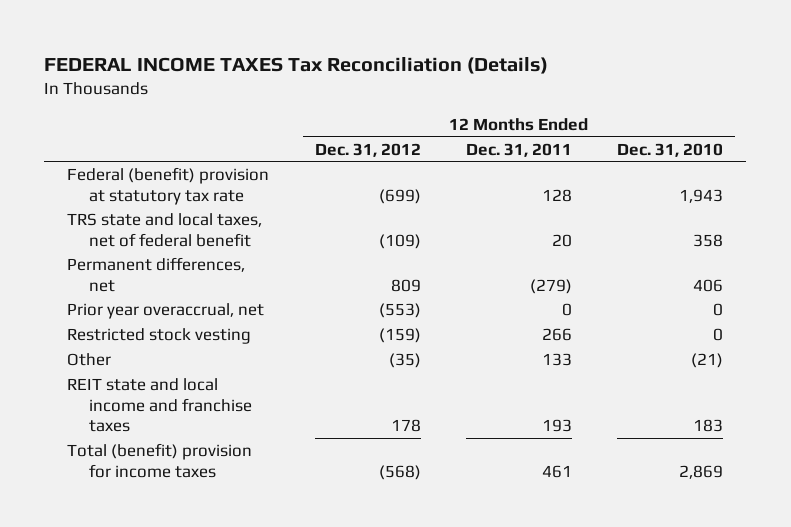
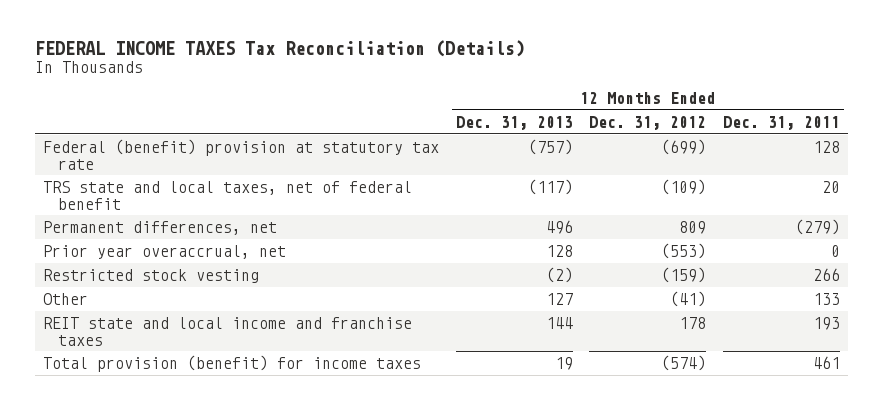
- | 12 Months Ended Dec. 31, 2012 | 12 Months Ended Dec. 31, 2011 | 12 Months Ended Dec. 31, 2010
+ | 12 Months Ended Dec. 31, 2013 | 12 Months Ended Dec. 31, 2012 | 12 Months Ended Dec. 31, 2011
- Other | (35) | 133 | (21)
+ Other | 127 | (41) | 133
- Total (benefit) provision for income taxes | (568) | 461 | 2,869
+ Total provision (benefit) for income taxes | 19 | (574) | 461

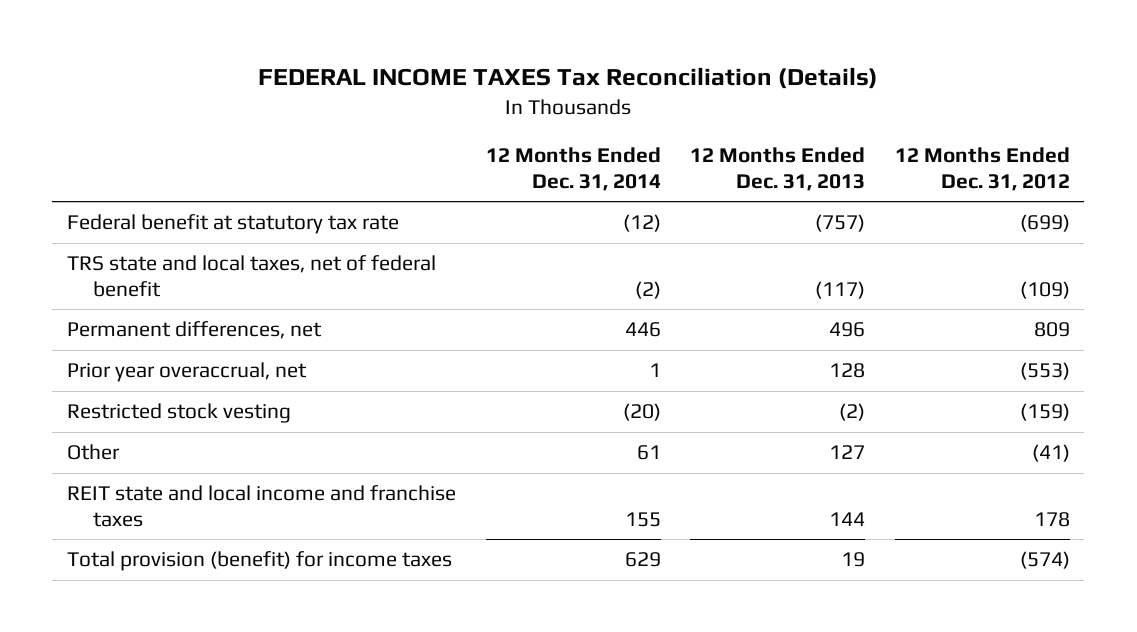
- | 12 Months Ended Dec. 31, 2013 | 12 Months Ended Dec. 31, 2012 | 12 Months Ended Dec. 31, 2011
+ | 12 Months Ended Dec. 31, 2014 | 12 Months Ended Dec. 31, 2013 | 12 Months Ended Dec. 31, 2012
- Federal (benefit) provision at statutory tax rate | (757) | (699) | 128
+ Federal benefit at statutory tax rate | (12) | (757) | (699)

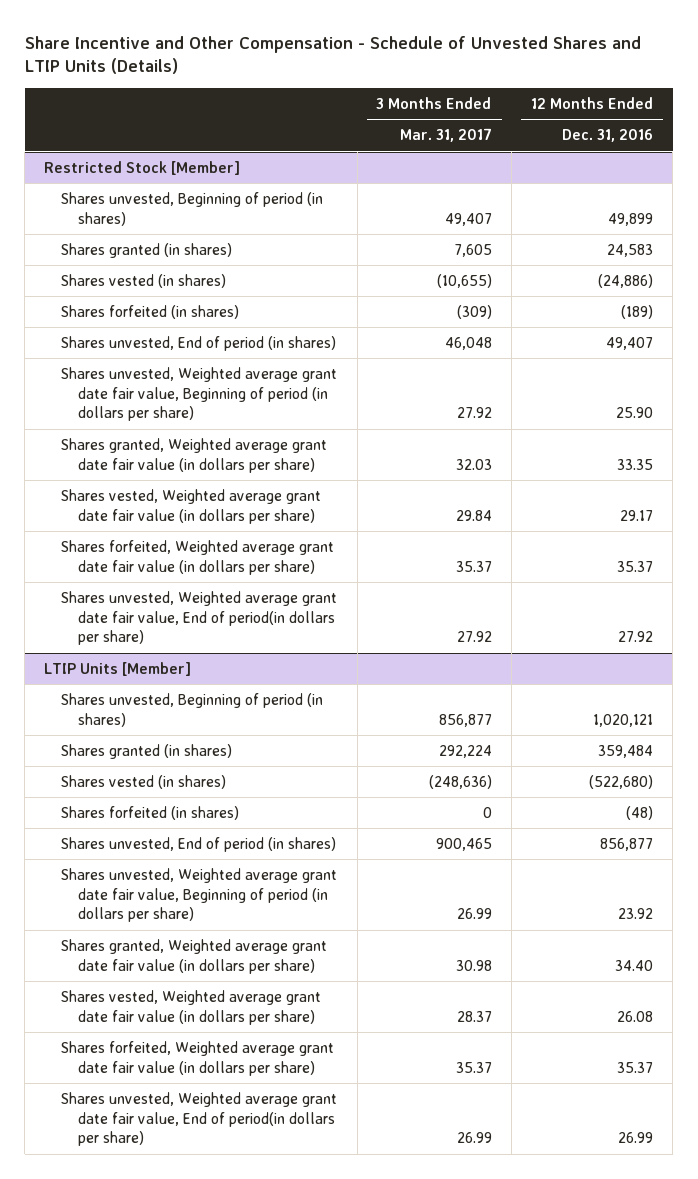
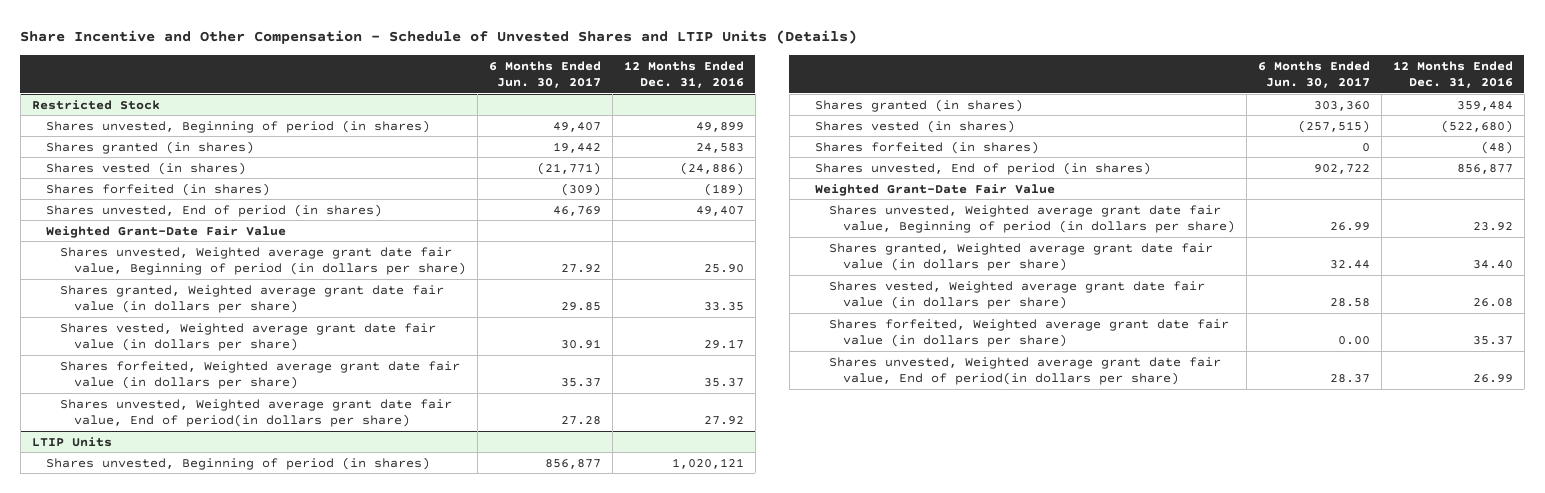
- | 3 Months Ended Mar. 31, 2017 | 12 Months Ended Dec. 31, 2016
+ | 6 Months Ended Jun. 30, 2017 | 12 Months Ended Dec. 31, 2016
- Restricted Stock [Member]
+ Restricted Stock
+ Weighted Grant-Date Fair Value
- LTIP Units [Member]
+ LTIP Units
+ Weighted Grant-Date Fair Value

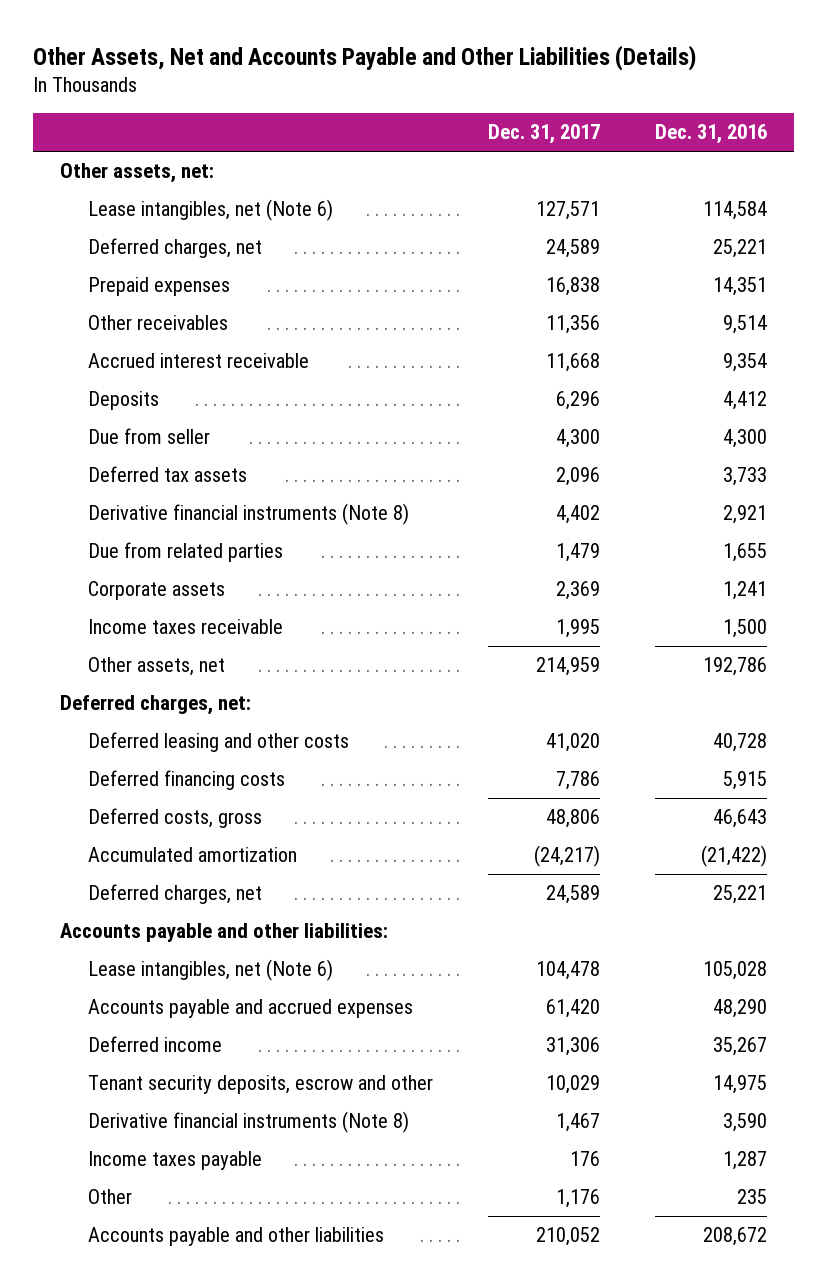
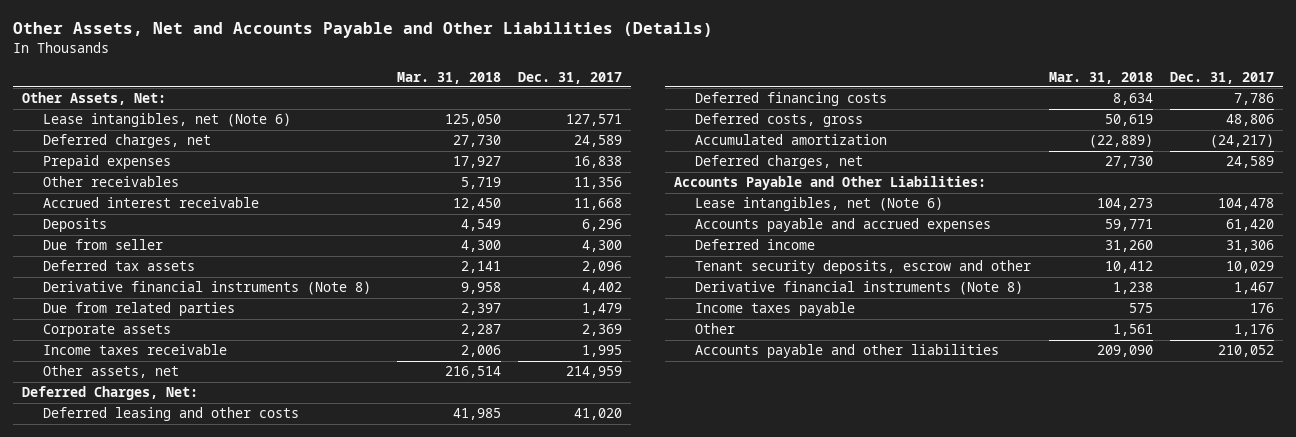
- | Dec. 31, 2017 | Dec. 31, 2016
+ | Mar. 31, 2018 | Dec. 31, 2017
- Other assets, net:
+ Other Assets, Net:
- Deferred charges, net:
+ Deferred Charges, Net:
- Accounts payable and other liabilities:
+ Accounts Payable and Other Liabilities:

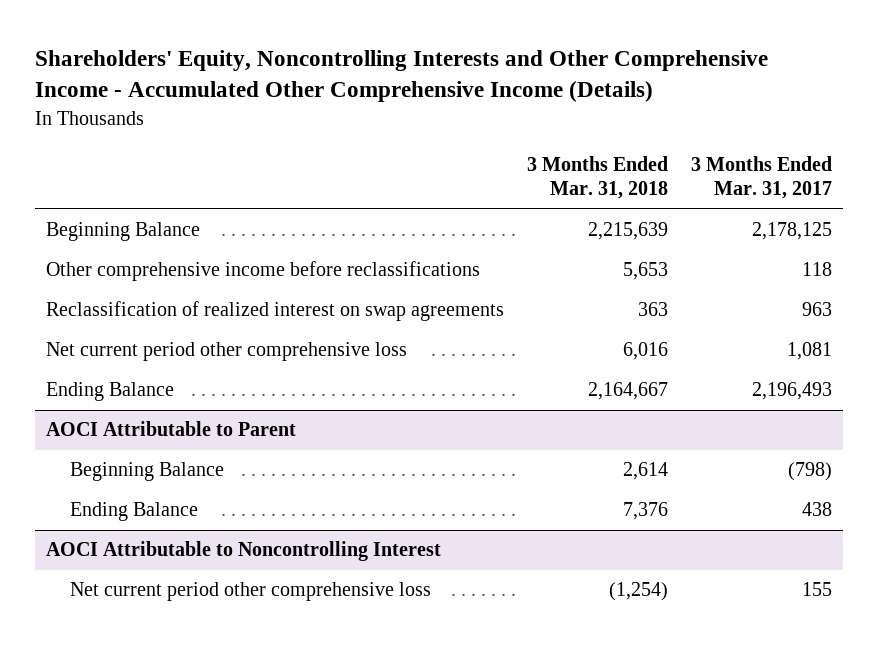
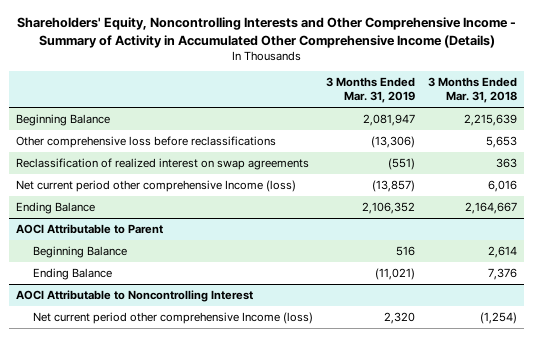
- Shareholders' Equity, Noncontrolling Interests and Other Comprehensive Income - Accumulated Other Comprehensive Income (Details)
+ Shareholders' Equity, Noncontrolling Interests and Other Comprehensive Income - Summary of Activity in Accumulated Other Comprehensive Income (Details)
- | 3 Months Ended Mar. 31, 2018 | 3 Months Ended Mar. 31, 2017
+ | 3 Months Ended Mar. 31, 2019 | 3 Months Ended Mar. 31, 2018
- Other comprehensive income before reclassifications | 5,653 | 118
+ Other comprehensive loss before reclassifications | (13,306) | 5,653
- Net current period other comprehensive loss | 6,016 | 1,081
+ Net current period other comprehensive Income (loss) | (13,857) | 6,016
@ AOCI Attributable to Noncontrolling Interest
- Net current period other comprehensive loss | (1,254) | 155
+ Net current period other comprehensive Income (loss) | 2,320 | (1,254)

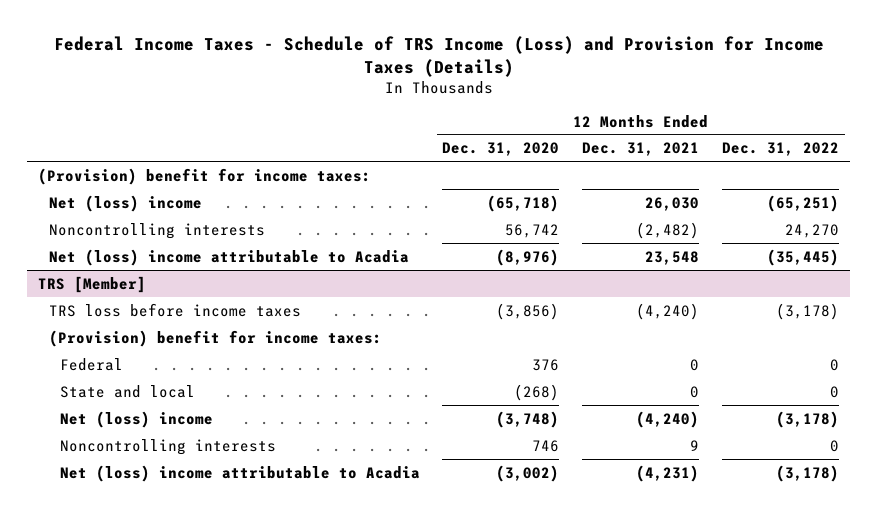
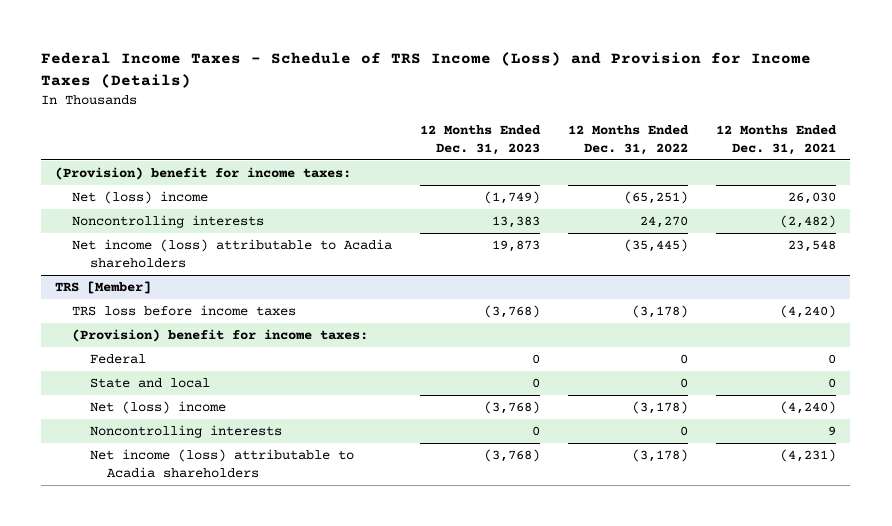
- | 12 Months Ended Dec. 31, 2020 | 12 Months Ended Dec. 31, 2021 | 12 Months Ended Dec. 31, 2022
+ | 12 Months Ended Dec. 31, 2023 | 12 Months Ended Dec. 31, 2022 | 12 Months Ended Dec. 31, 2021
- Net (loss) income attributable to Acadia | (8,976) | 23,548 | (35,445)
+ Net income (loss) attributable to Acadia shareholders | 19,873 | (35,445) | 23,548
@ TRS [Member]
- Net (loss) income attributable to Acadia | (3,002) | (4,231) | (3,178)
+ Net income (loss) attributable to Acadia shareholders | (3,768) | (3,178) | (4,231)

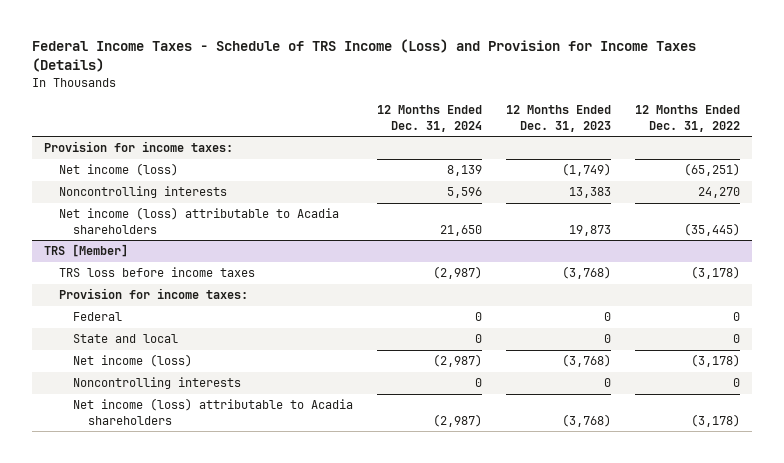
- | 12 Months Ended Dec. 31, 2023 | 12 Months Ended Dec. 31, 2022 | 12 Months Ended Dec. 31, 2021
+ | 12 Months Ended Dec. 31, 2024 | 12 Months Ended Dec. 31, 2023 | 12 Months Ended Dec. 31, 2022
- (Provision) benefit for income taxes:
- Net (loss) income | (1,749) | (65,251) | 26,030
+ Provision for income taxes:
+ Net income (loss) | 8,139 | (1,749) | (65,251)
@ TRS [Member]
- (Provision) benefit for income taxes:
+ Provision for income taxes:
- Net (loss) income | (3,768) | (3,178) | (4,240)
+ Net income (loss) | (2,987) | (3,768) | (3,178)

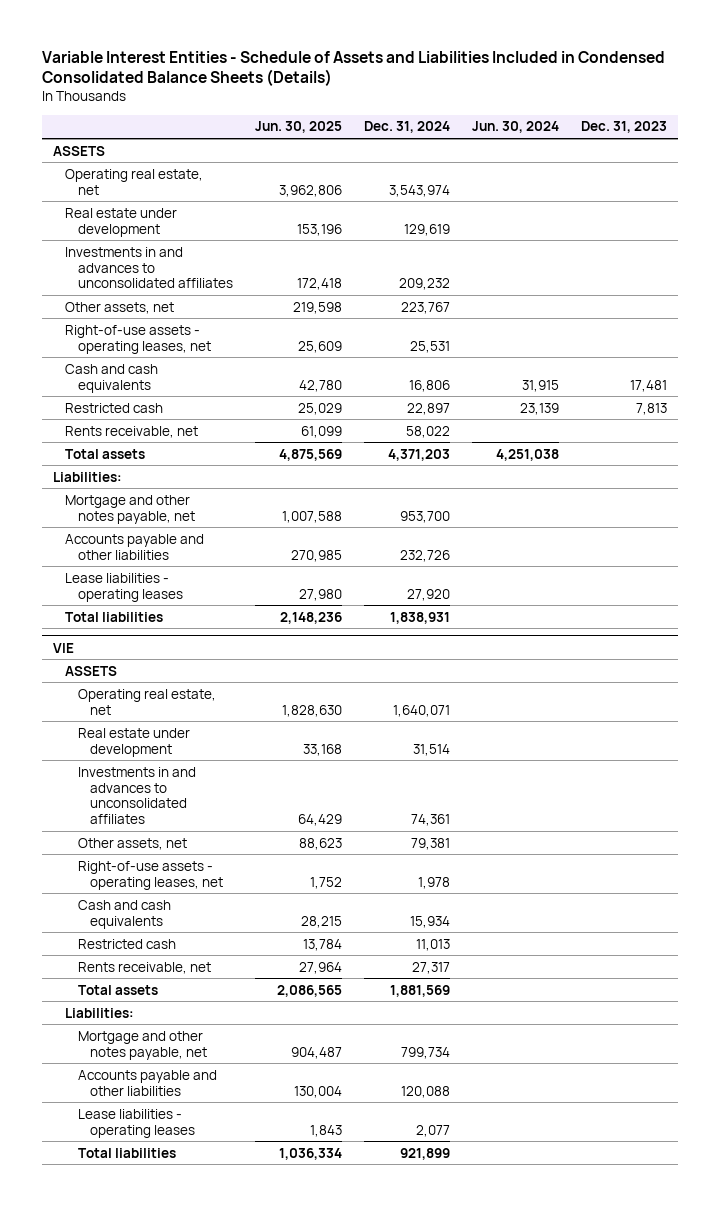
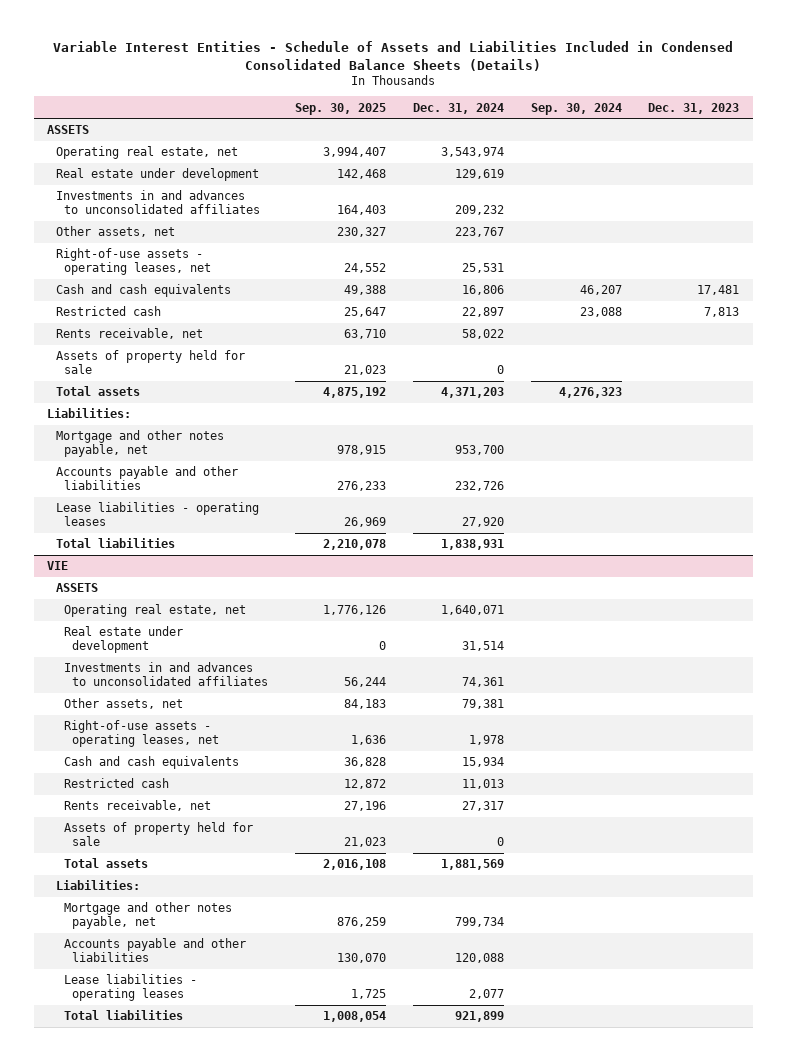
- | Jun. 30, 2025 | Dec. 31, 2024 | Jun. 30, 2024 | Dec. 31, 2023
+ | Sep. 30, 2025 | Dec. 31, 2024 | Sep. 30, 2024 | Dec. 31, 2023
+ Assets of property held for sale | 21,023 | 0 | |
@ VIE
+ Assets of property held for sale | 21,023 | 0 | |

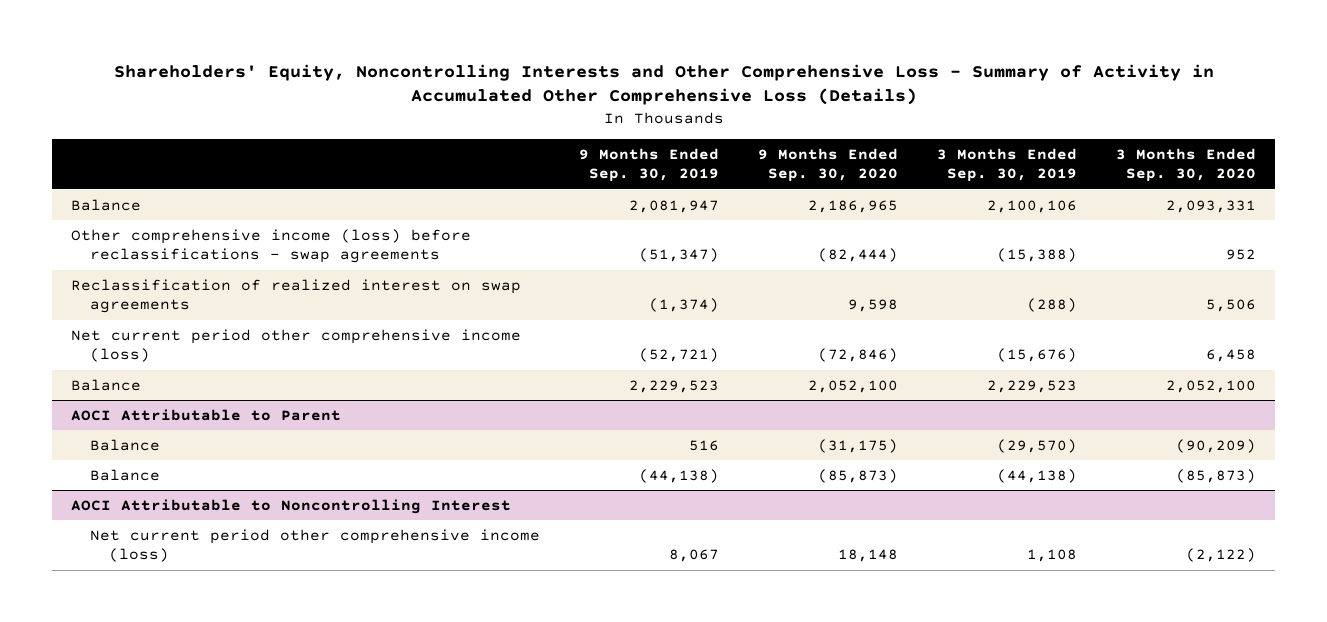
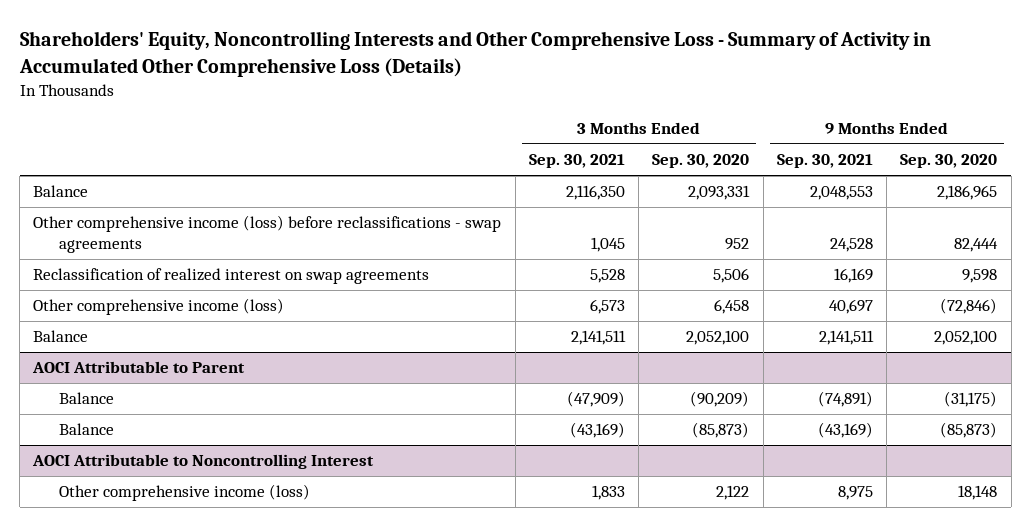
- | 9 Months Ended Sep. 30, 2019 | 9 Months Ended Sep. 30, 2020 | 3 Months Ended Sep. 30, 2019 | 3 Months Ended Sep. 30, 2020
+ | 3 Months Ended Sep. 30, 2021 | 3 Months Ended Sep. 30, 2020 | 9 Months Ended Sep. 30, 2021 | 9 Months Ended Sep. 30, 2020
- Other comprehensive income (loss) before reclassifications - swap agreements | (51,347) | (82,444) | (15,388) | 952
+ Other comprehensive income (loss) before reclassifications - swap agreements | 1,045 | 952 | 24,528 | 82,444
- Net current period other comprehensive income (loss) | (52,721) | (72,846) | (15,676) | 6,458
+ Other comprehensive income (loss) | 6,573 | 6,458 | 40,697 | (72,846)
@ AOCI Attributable to Noncontrolling Interest
- Net current period other comprehensive income (loss) | 8,067 | 18,148 | 1,108 | (2,122)
+ Other comprehensive income (loss) | 1,833 | 2,122 | 8,975 | 18,148

